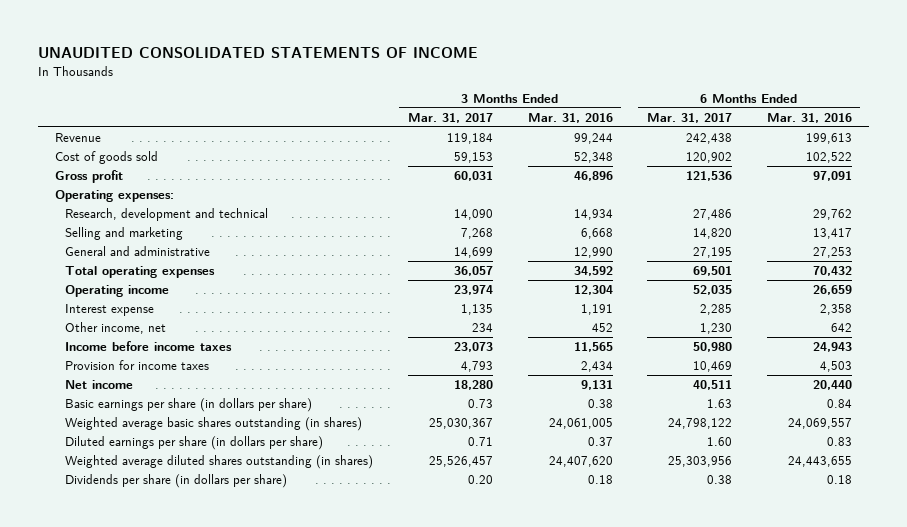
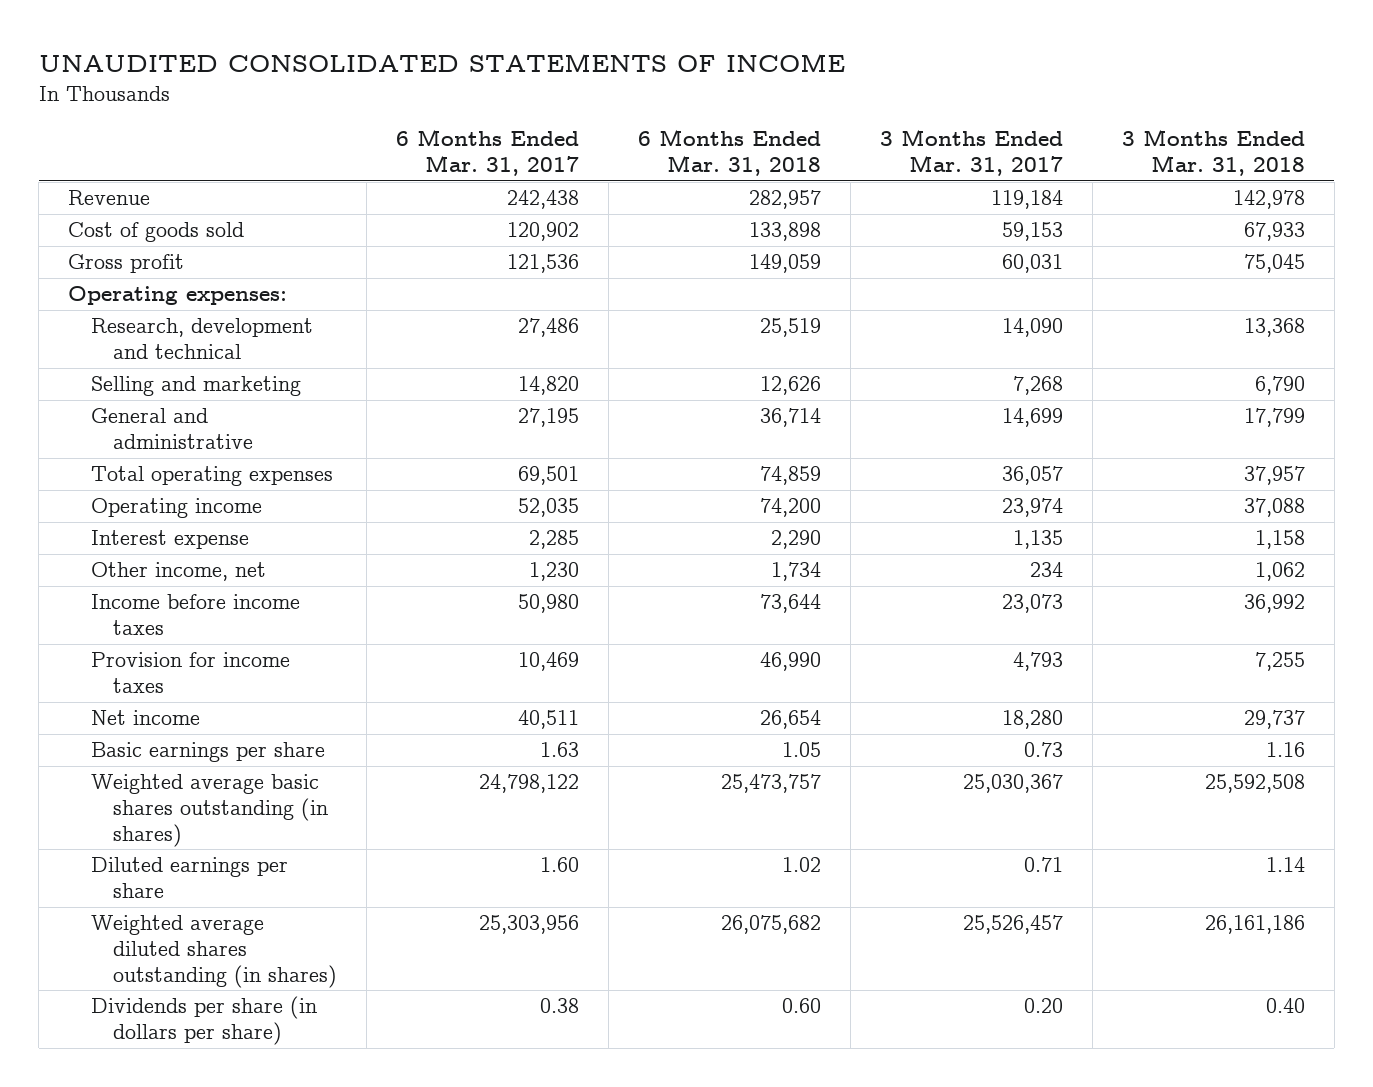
- | 3 Months Ended Mar. 31, 2017 | 3 Months Ended Mar. 31, 2016 | 6 Months Ended Mar. 31, 2017 | 6 Months Ended Mar. 31, 2016
+ | 6 Months Ended Mar. 31, 2017 | 6 Months Ended Mar. 31, 2018 | 3 Months Ended Mar. 31, 2017 | 3 Months Ended Mar. 31, 2018
- Basic earnings per share (in dollars per share) | 0.73 | 0.38 | 1.63 | 0.84
+ Basic earnings per share | 1.63 | 1.05 | 0.73 | 1.16
- Diluted earnings per share (in dollars per share) | 0.71 | 0.37 | 1.60 | 0.83
+ Diluted earnings per share | 1.60 | 1.02 | 0.71 | 1.14

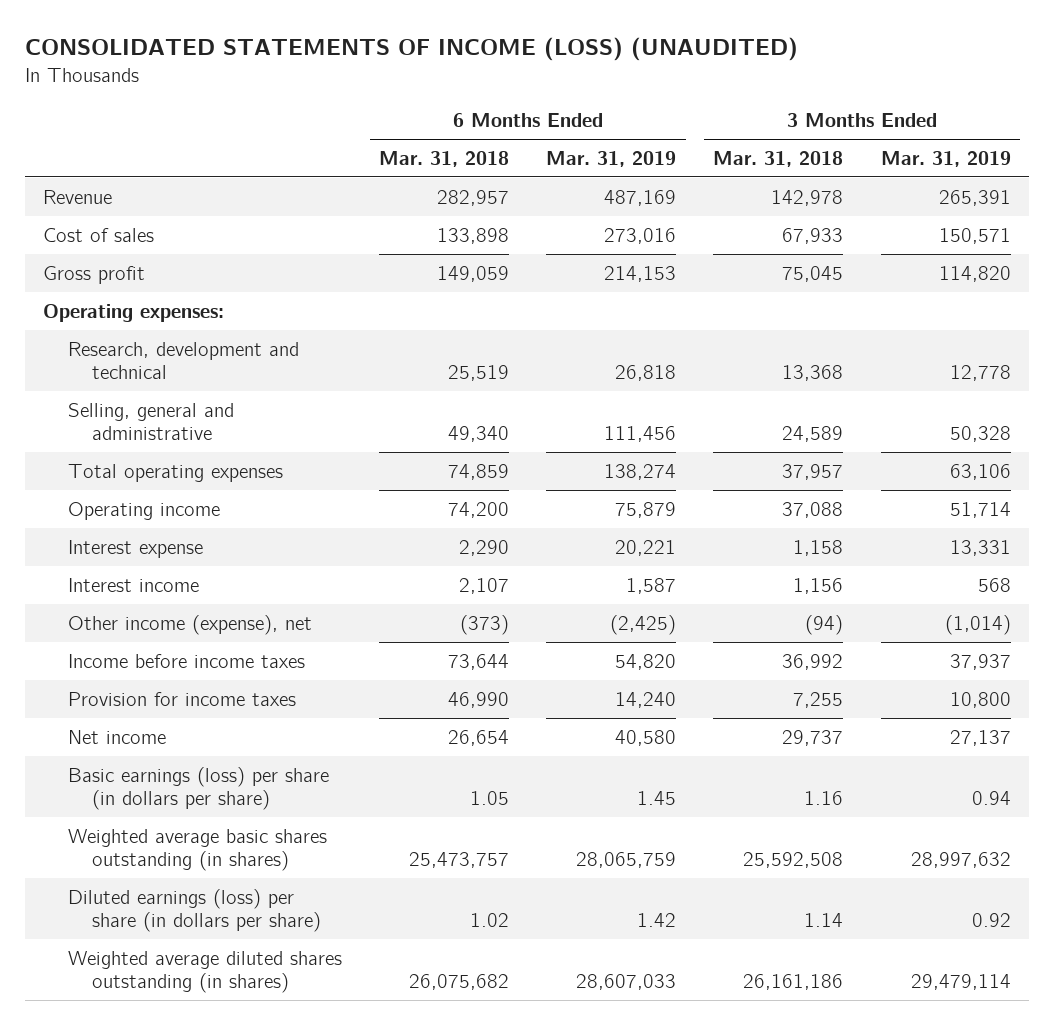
- UNAUDITED CONSOLIDATED STATEMENTS OF INCOME
+ CONSOLIDATED STATEMENTS OF INCOME (LOSS) (UNAUDITED)
- | 6 Months Ended Mar. 31, 2017 | 6 Months Ended Mar. 31, 2018 | 3 Months Ended Mar. 31, 2017 | 3 Months Ended Mar. 31, 2018
+ | 6 Months Ended Mar. 31, 2018 | 6 Months Ended Mar. 31, 2019 | 3 Months Ended Mar. 31, 2018 | 3 Months Ended Mar. 31, 2019
- Cost of goods sold | 120,902 | 133,898 | 59,153 | 67,933
+ Cost of sales | 133,898 | 273,016 | 67,933 | 150,571
- Selling and marketing | 14,820 | 12,626 | 7,268 | 6,790
- General and administrative | 27,195 | 36,714 | 14,699 | 17,799
+ Selling, general and administrative | 49,340 | 111,456 | 24,589 | 50,328
- Other income, net | 1,230 | 1,734 | 234 | 1,062
+ Interest income | 2,107 | 1,587 | 1,156 | 568
+ Other income (expense), net | (373) | (2,425) | (94) | (1,014)
- Basic earnings per share | 1.63 | 1.05 | 0.73 | 1.16
+ Basic earnings (loss) per share (in dollars per share) | 1.05 | 1.45 | 1.16 | 0.94
- Diluted earnings per share | 1.60 | 1.02 | 0.71 | 1.14
+ Diluted earnings (loss) per share (in dollars per share) | 1.02 | 1.42 | 1.14 | 0.92
- Dividends per share (in dollars per share) | 0.38 | 0.60 | 0.20 | 0.40

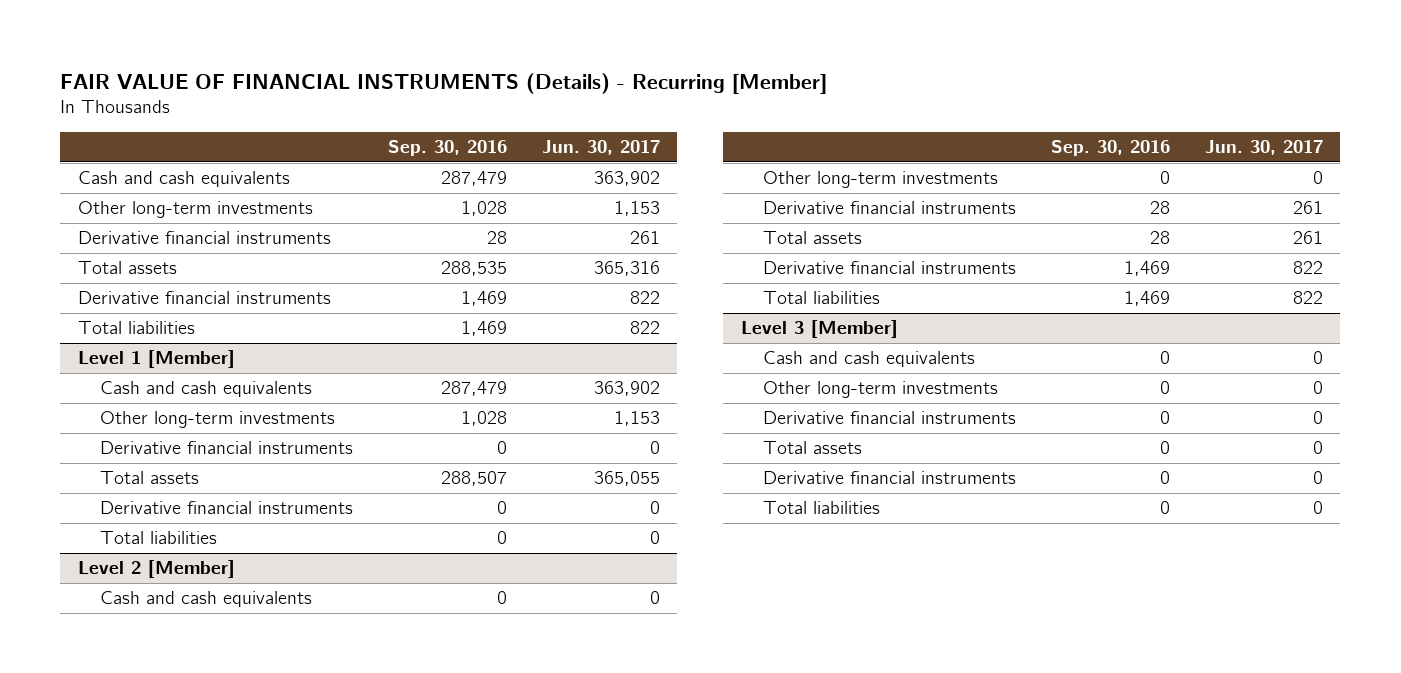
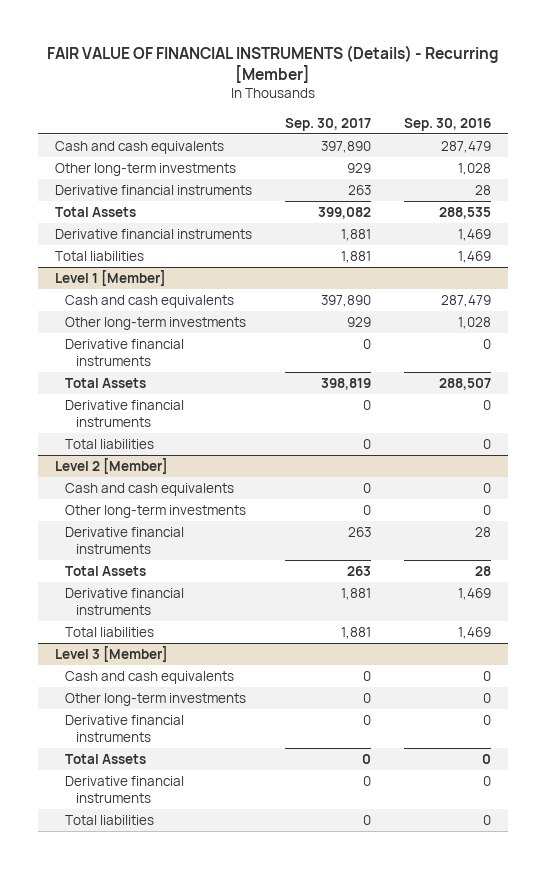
- | Sep. 30, 2016 | Jun. 30, 2017
+ | Sep. 30, 2017 | Sep. 30, 2016
- Total assets | 288,535 | 365,316
+ Total Assets | 399,082 | 288,535
@ Level 1 [Member]
- Total assets | 288,507 | 365,055
+ Total Assets | 398,819 | 288,507
@ Level 2 [Member]
- Total assets | 28 | 261
+ Total Assets | 263 | 28
@ Level 3 [Member]
- Total assets | 0 | 0
+ Total Assets | 0 | 0

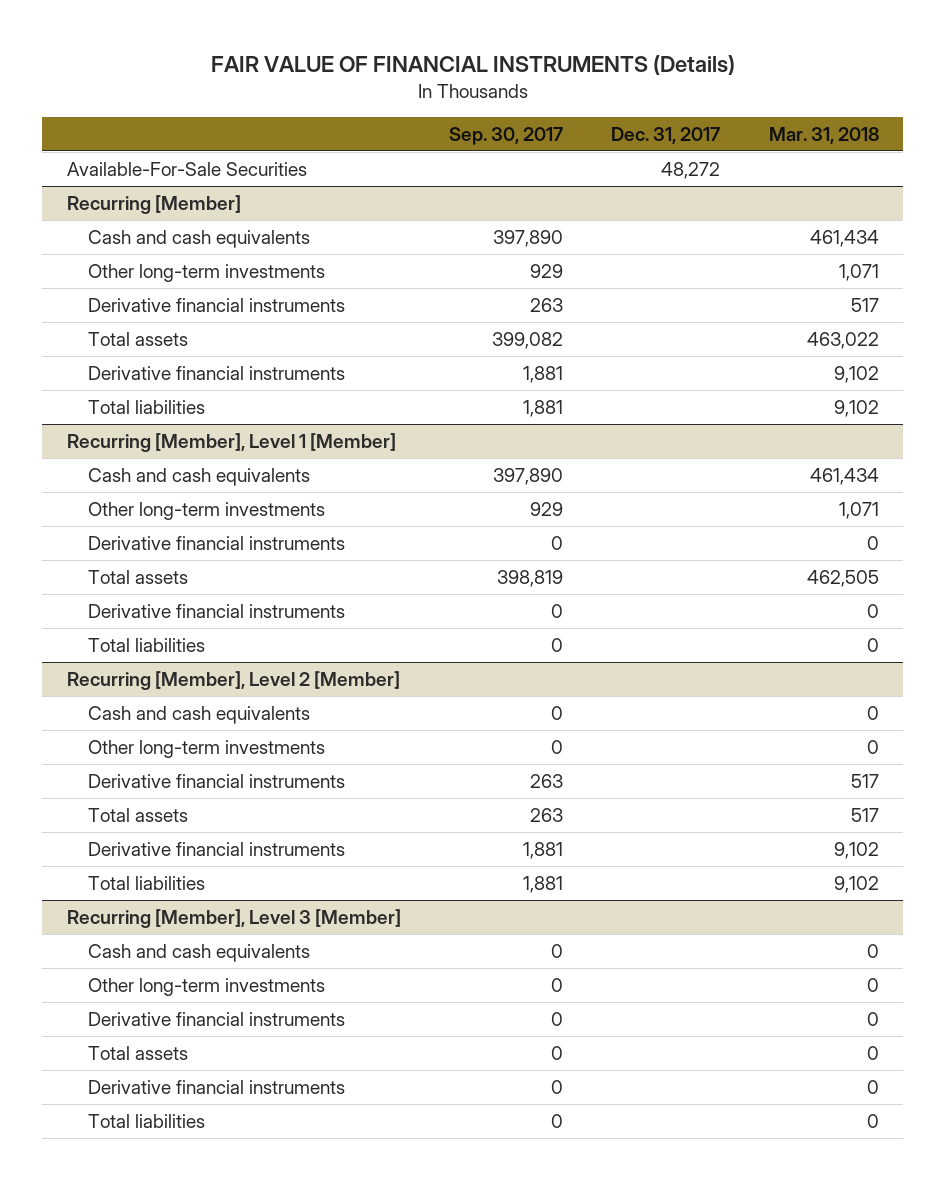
- FAIR VALUE OF FINANCIAL INSTRUMENTS (Details) - Recurring [Member]
+ FAIR VALUE OF FINANCIAL INSTRUMENTS (Details)
- | Sep. 30, 2017 | Sep. 30, 2016
+ | Sep. 30, 2017 | Dec. 31, 2017 | Mar. 31, 2018
+ Available-For-Sale Securities | | 48,272 |
+ Recurring [Member]
- Total Assets | 399,082 | 288,535
+ Total assets | 399,082 | | 463,022
- Level 1 [Member]
+ Recurring [Member], Level 1 [Member]
- Total Assets | 398,819 | 288,507
+ Total assets | 398,819 | | 462,505
- Level 2 [Member]
+ Recurring [Member], Level 2 [Member]
- Total Assets | 263 | 28
+ Total assets | 263 | | 517
- Level 3 [Member]
+ Recurring [Member], Level 3 [Member]
- Total Assets | 0 | 0
+ Total assets | 0 | | 0

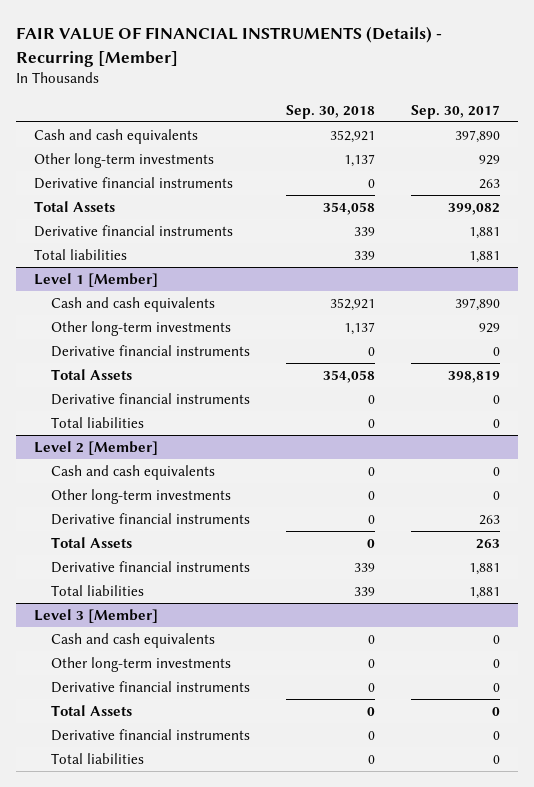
- FAIR VALUE OF FINANCIAL INSTRUMENTS (Details)
+ FAIR VALUE OF FINANCIAL INSTRUMENTS (Details) - Recurring [Member]
- | Sep. 30, 2017 | Dec. 31, 2017 | Mar. 31, 2018
+ | Sep. 30, 2018 | Sep. 30, 2017
- Available-For-Sale Securities | | 48,272 |
- Recurring [Member]
- Total assets | 399,082 | | 463,022
+ Total Assets | 354,058 | 399,082
- Recurring [Member], Level 1 [Member]
+ Level 1 [Member]
- Total assets | 398,819 | | 462,505
+ Total Assets | 354,058 | 398,819
- Recurring [Member], Level 2 [Member]
+ Level 2 [Member]
- Total assets | 263 | | 517
+ Total Assets | 0 | 263
- Recurring [Member], Level 3 [Member]
+ Level 3 [Member]
- Total assets | 0 | | 0
+ Total Assets | 0 | 0

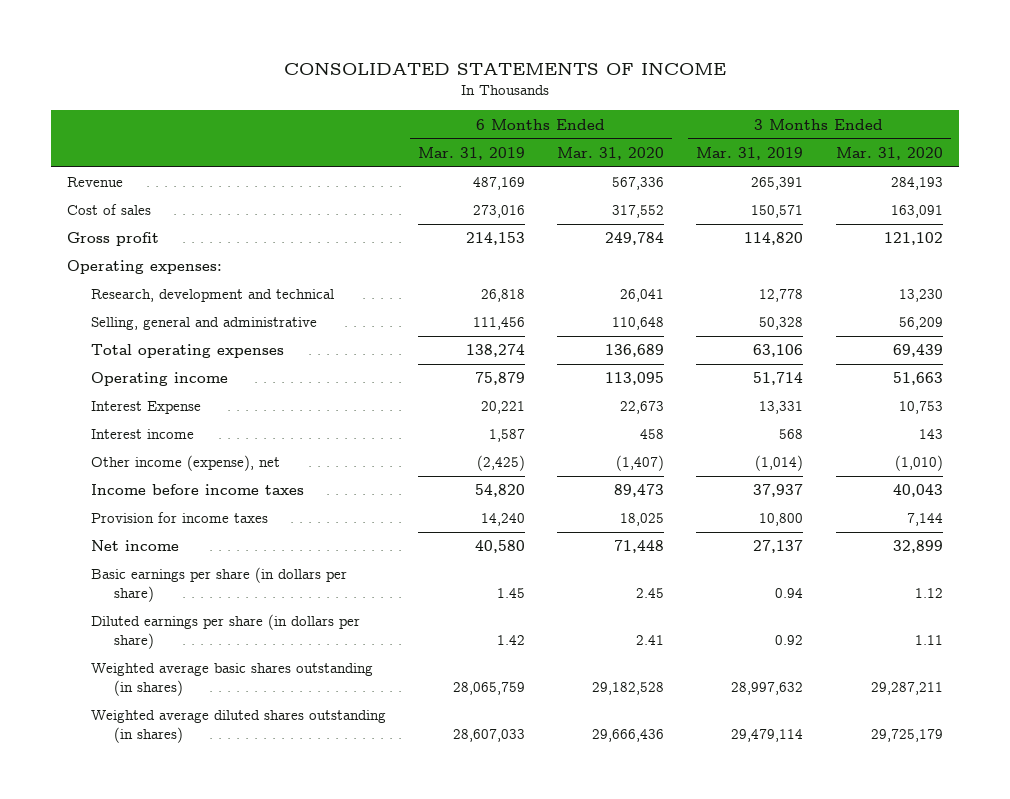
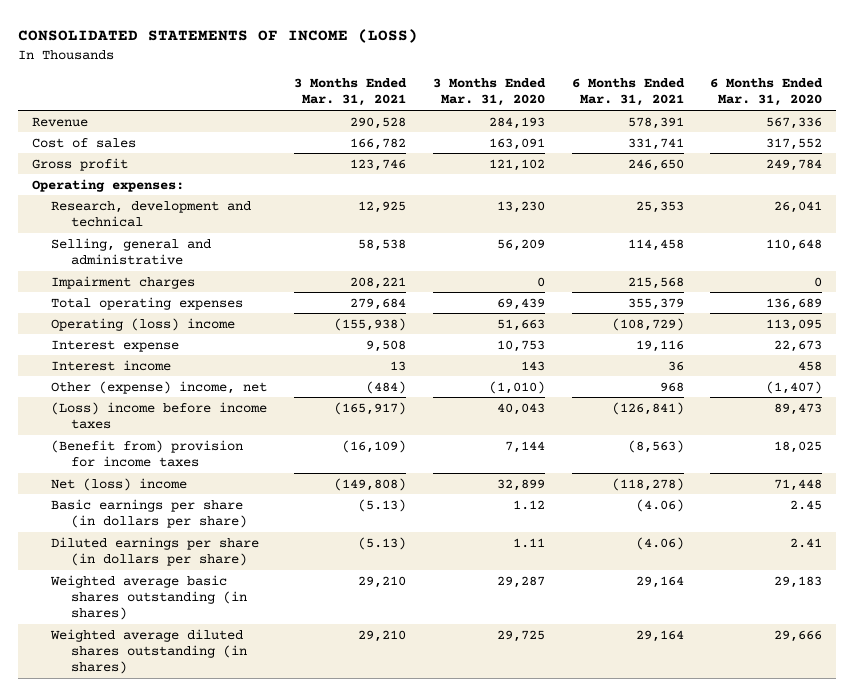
- CONSOLIDATED STATEMENTS OF INCOME
+ CONSOLIDATED STATEMENTS OF INCOME (LOSS)
- | 6 Months Ended Mar. 31, 2019 | 6 Months Ended Mar. 31, 2020 | 3 Months Ended Mar. 31, 2019 | 3 Months Ended Mar. 31, 2020
+ | 3 Months Ended Mar. 31, 2021 | 3 Months Ended Mar. 31, 2020 | 6 Months Ended Mar. 31, 2021 | 6 Months Ended Mar. 31, 2020
+ Impairment charges | 208,221 | 0 | 215,568 | 0
- Operating income | 75,879 | 113,095 | 51,714 | 51,663
- Interest Expense | 20,221 | 22,673 | 13,331 | 10,753
+ Operating (loss) income | (155,938) | 51,663 | (108,729) | 113,095
+ Interest expense | 9,508 | 10,753 | 19,116 | 22,673
- Other income (expense), net | (2,425) | (1,407) | (1,014) | (1,010)
- Income before income taxes | 54,820 | 89,473 | 37,937 | 40,043
- Provision for income taxes | 14,240 | 18,025 | 10,800 | 7,144
- Net income | 40,580 | 71,448 | 27,137 | 32,899
+ Other (expense) income, net | (484) | (1,010) | 968 | (1,407)
+ (Loss) income before income taxes | (165,917) | 40,043 | (126,841) | 89,473
+ (Benefit from) provision for income taxes | (16,109) | 7,144 | (8,563) | 18,025
+ Net (loss) income | (149,808) | 32,899 | (118,278) | 71,448
- Weighted average basic shares outstanding (in shares) | 28,065,759 | 29,182,528 | 28,997,632 | 29,287,211
- Weighted average diluted shares outstanding (in shares) | 28,607,033 | 29,666,436 | 29,479,114 | 29,725,179
+ Weighted average basic shares outstanding (in shares) | 29,210 | 29,287 | 29,164 | 29,183
+ Weighted average diluted shares outstanding (in shares) | 29,210 | 29,725 | 29,164 | 29,666

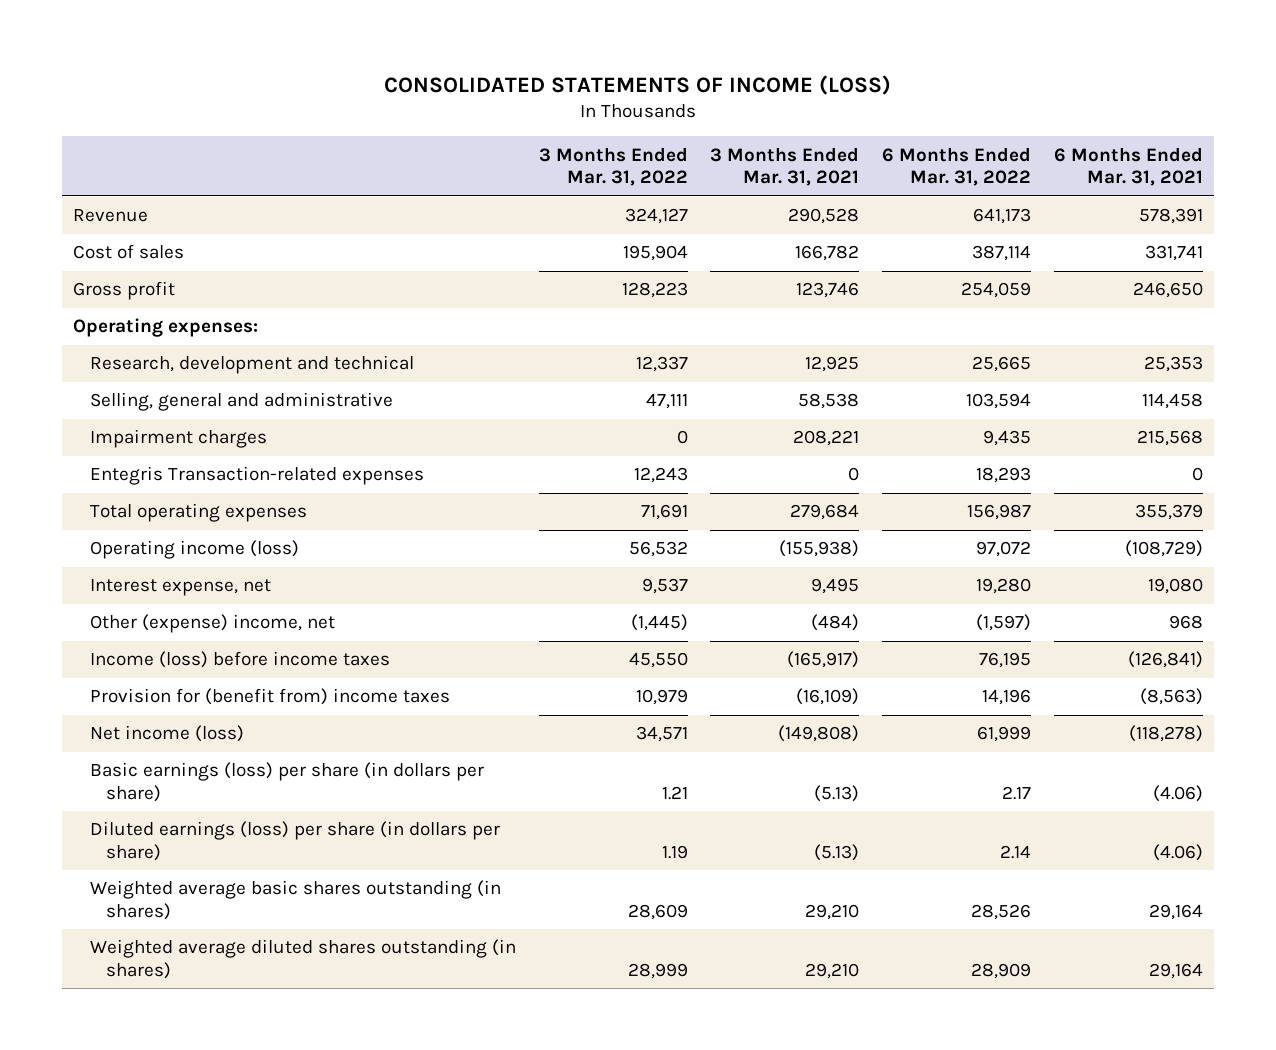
- | 3 Months Ended Mar. 31, 2021 | 3 Months Ended Mar. 31, 2020 | 6 Months Ended Mar. 31, 2021 | 6 Months Ended Mar. 31, 2020
+ | 3 Months Ended Mar. 31, 2022 | 3 Months Ended Mar. 31, 2021 | 6 Months Ended Mar. 31, 2022 | 6 Months Ended Mar. 31, 2021
+ Entegris Transaction-related expenses | 12,243 | 0 | 18,293 | 0
- Operating (loss) income | (155,938) | 51,663 | (108,729) | 113,095
- Interest expense | 9,508 | 10,753 | 19,116 | 22,673
- Interest income | 13 | 143 | 36 | 458
+ Operating income (loss) | 56,532 | (155,938) | 97,072 | (108,729)
+ Interest expense, net | 9,537 | 9,495 | 19,280 | 19,080
- (Loss) income before income taxes | (165,917) | 40,043 | (126,841) | 89,473
- (Benefit from) provision for income taxes | (16,109) | 7,144 | (8,563) | 18,025
- Net (loss) income | (149,808) | 32,899 | (118,278) | 71,448
- Basic earnings per share (in dollars per share) | (5.13) | 1.12 | (4.06) | 2.45
- Diluted earnings per share (in dollars per share) | (5.13) | 1.11 | (4.06) | 2.41
+ Income (loss) before income taxes | 45,550 | (165,917) | 76,195 | (126,841)
+ Provision for (benefit from) income taxes | 10,979 | (16,109) | 14,196 | (8,563)
+ Net income (loss) | 34,571 | (149,808) | 61,999 | (118,278)
+ Basic earnings (loss) per share (in dollars per share) | 1.21 | (5.13) | 2.17 | (4.06)
+ Diluted earnings (loss) per share (in dollars per share) | 1.19 | (5.13) | 2.14 | (4.06)

